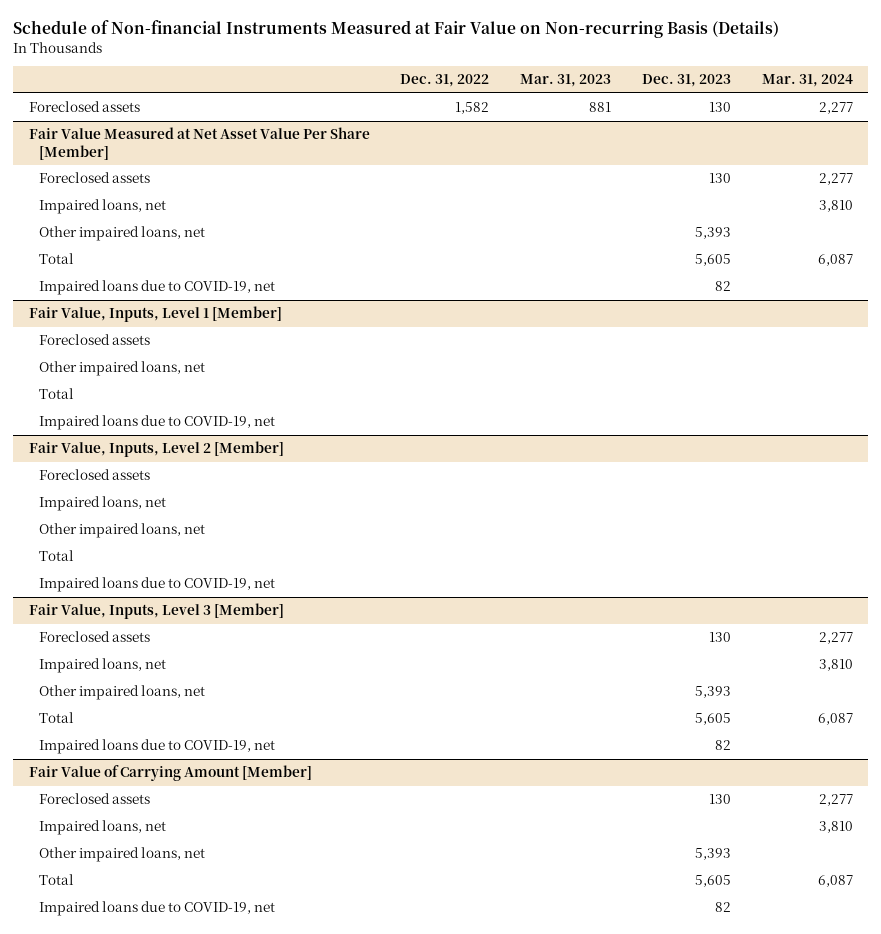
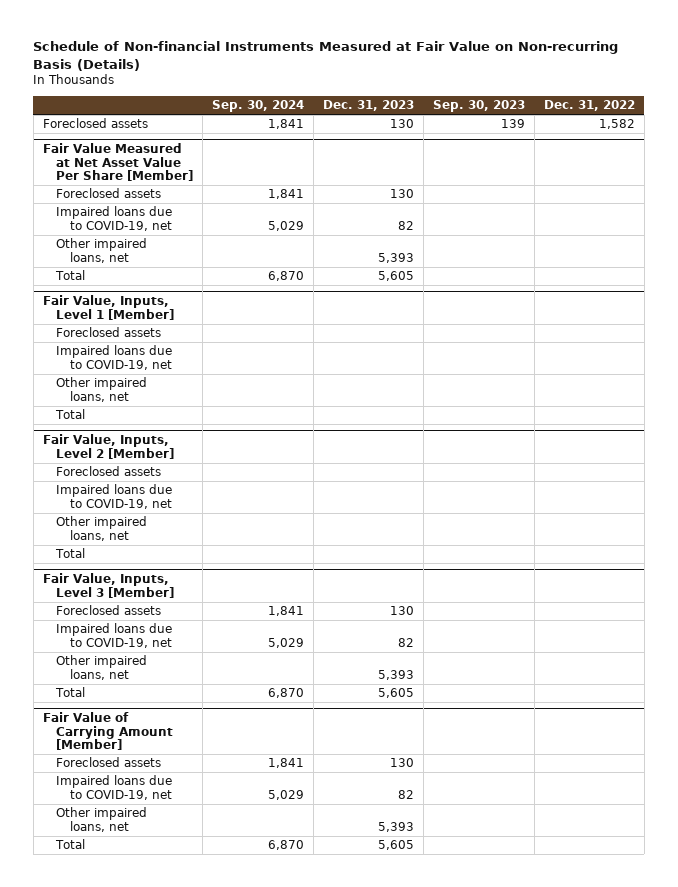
- | Dec. 31, 2022 | Mar. 31, 2023 | Dec. 31, 2023 | Mar. 31, 2024
+ | Sep. 30, 2024 | Dec. 31, 2023 | Sep. 30, 2023 | Dec. 31, 2022
@ Fair Value Measured at Net Asset Value Per Share [Member]
- Impaired loans, net | | | | 3,810
moved up: Impaired loans due to COVID-19, net | 5,029 | 82 | |
@ Fair Value, Inputs, Level 1 [Member]
moved up: Impaired loans due to COVID-19, net
@ Fair Value, Inputs, Level 2 [Member]
- Impaired loans, net
moved up: Impaired loans due to COVID-19, net
@ Fair Value, Inputs, Level 3 [Member]
- Impaired loans, net | | | | 3,810
moved up: Impaired loans due to COVID-19, net | 5,029 | 82 | |
@ Fair Value of Carrying Amount [Member]
- Impaired loans, net | | | | 3,810
moved up: Impaired loans due to COVID-19, net | 5,029 | 82 | |

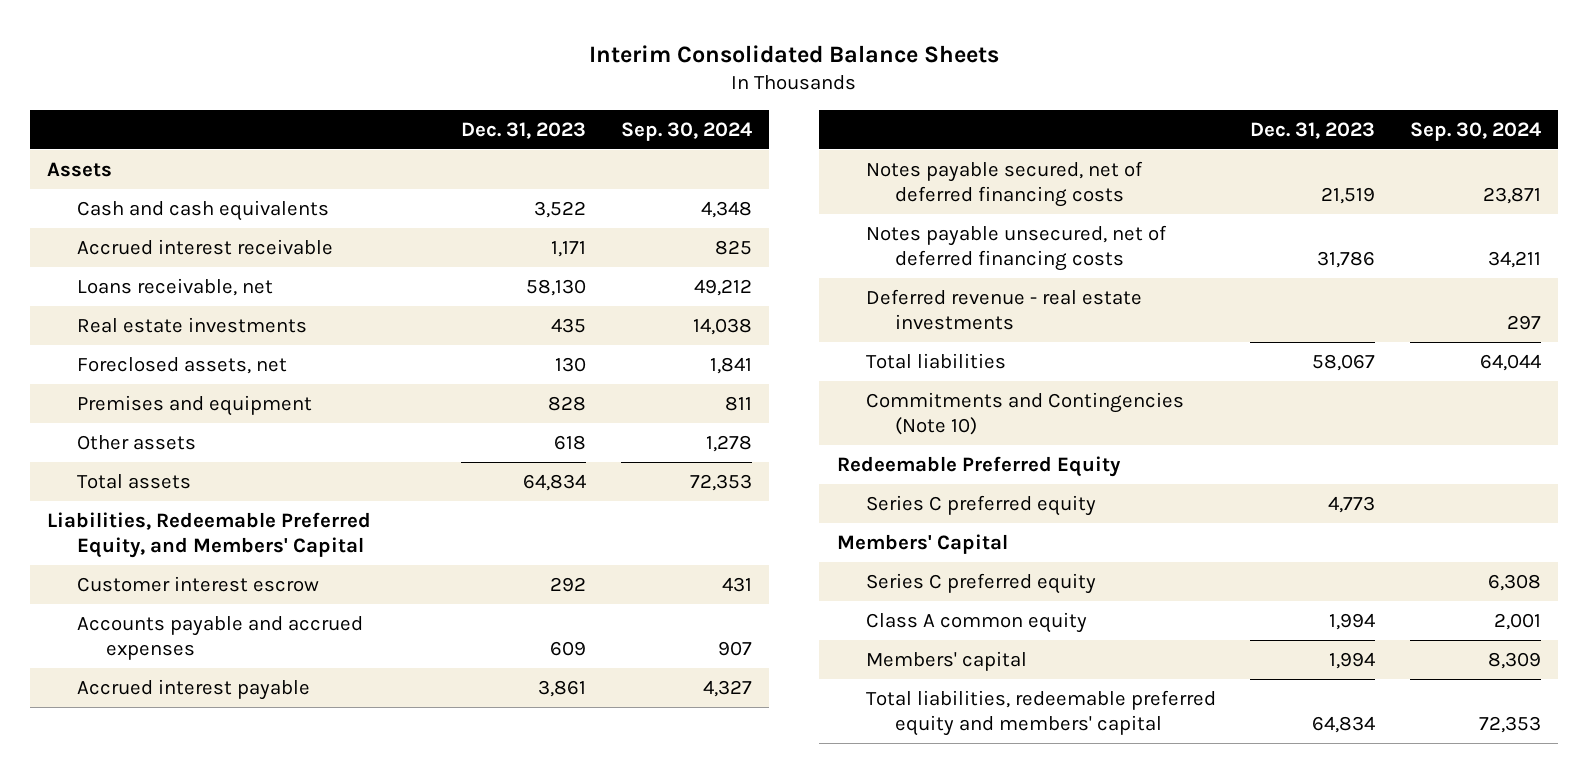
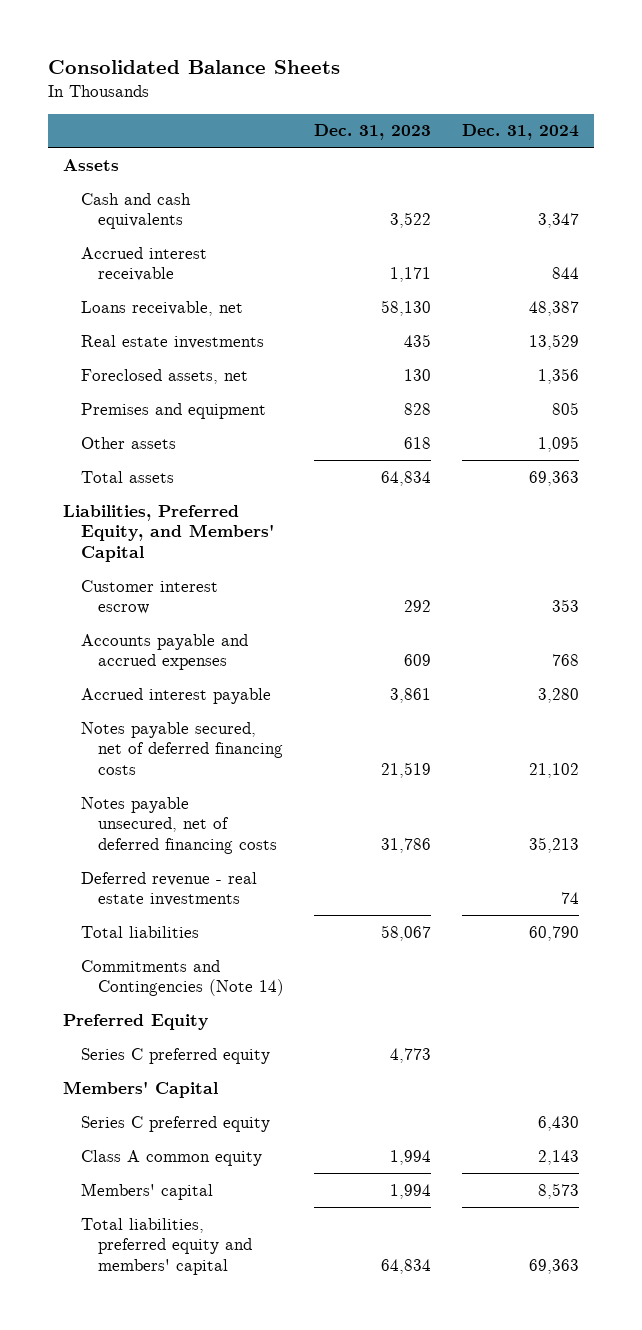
- Interim Consolidated Balance Sheets
+ Consolidated Balance Sheets
- | Dec. 31, 2023 | Sep. 30, 2024
+ | Dec. 31, 2023 | Dec. 31, 2024
- Liabilities, Redeemable Preferred Equity, and Members' Capital
+ Liabilities, Preferred Equity, and Members' Capital
- Commitments and Contingencies (Note 10)
- Redeemable Preferred Equity
+ Commitments and Contingencies (Note 14)
+ Preferred Equity
- Total liabilities, redeemable preferred equity and members' capital | 64,834 | 72,353
+ Total liabilities, preferred equity and members' capital | 64,834 | 69,363

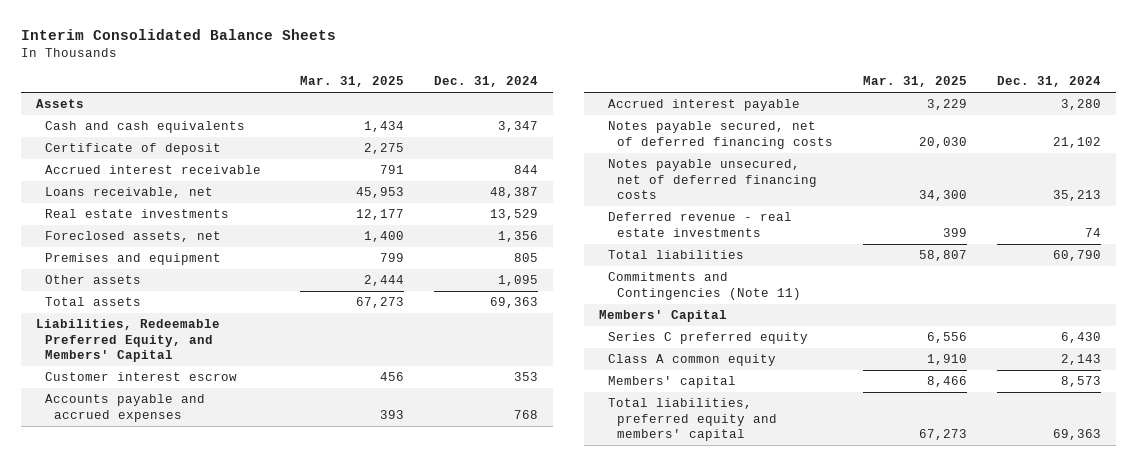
- Consolidated Balance Sheets
+ Interim Consolidated Balance Sheets
- | Dec. 31, 2023 | Dec. 31, 2024
+ | Mar. 31, 2025 | Dec. 31, 2024
+ Certificate of deposit | 2,275 |
- Liabilities, Preferred Equity, and Members' Capital
+ Liabilities, Redeemable Preferred Equity, and Members' Capital
- Commitments and Contingencies (Note 14)
- Preferred Equity
- Series C preferred equity | 4,773 |
+ Commitments and Contingencies (Note 11)

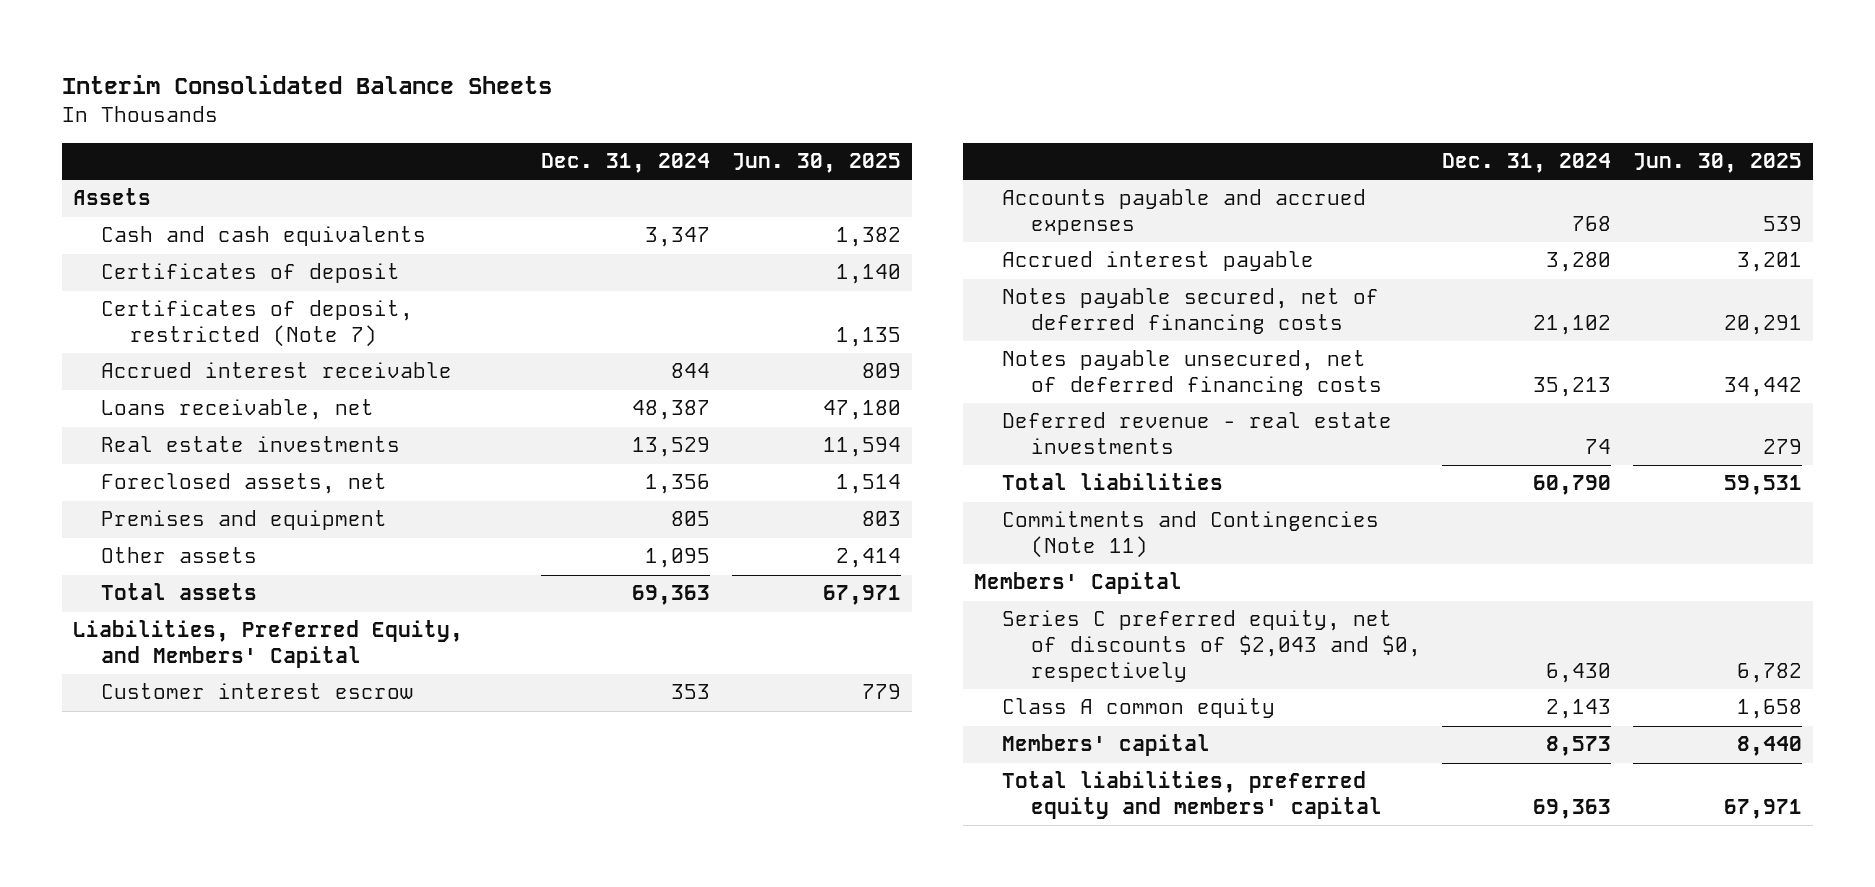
- | Mar. 31, 2025 | Dec. 31, 2024
+ | Dec. 31, 2024 | Jun. 30, 2025
- Certificate of deposit | 2,275 |
+ Certificates of deposit | | 1,140
+ Certificates of deposit, restricted (Note 7) | | 1,135
- Liabilities, Redeemable Preferred Equity, and Members' Capital
+ Liabilities, Preferred Equity, and Members' Capital
- Series C preferred equity | 6,556 | 6,430
+ Series C preferred equity, net of discounts of $2,043 and $0, respectively | 6,430 | 6,782

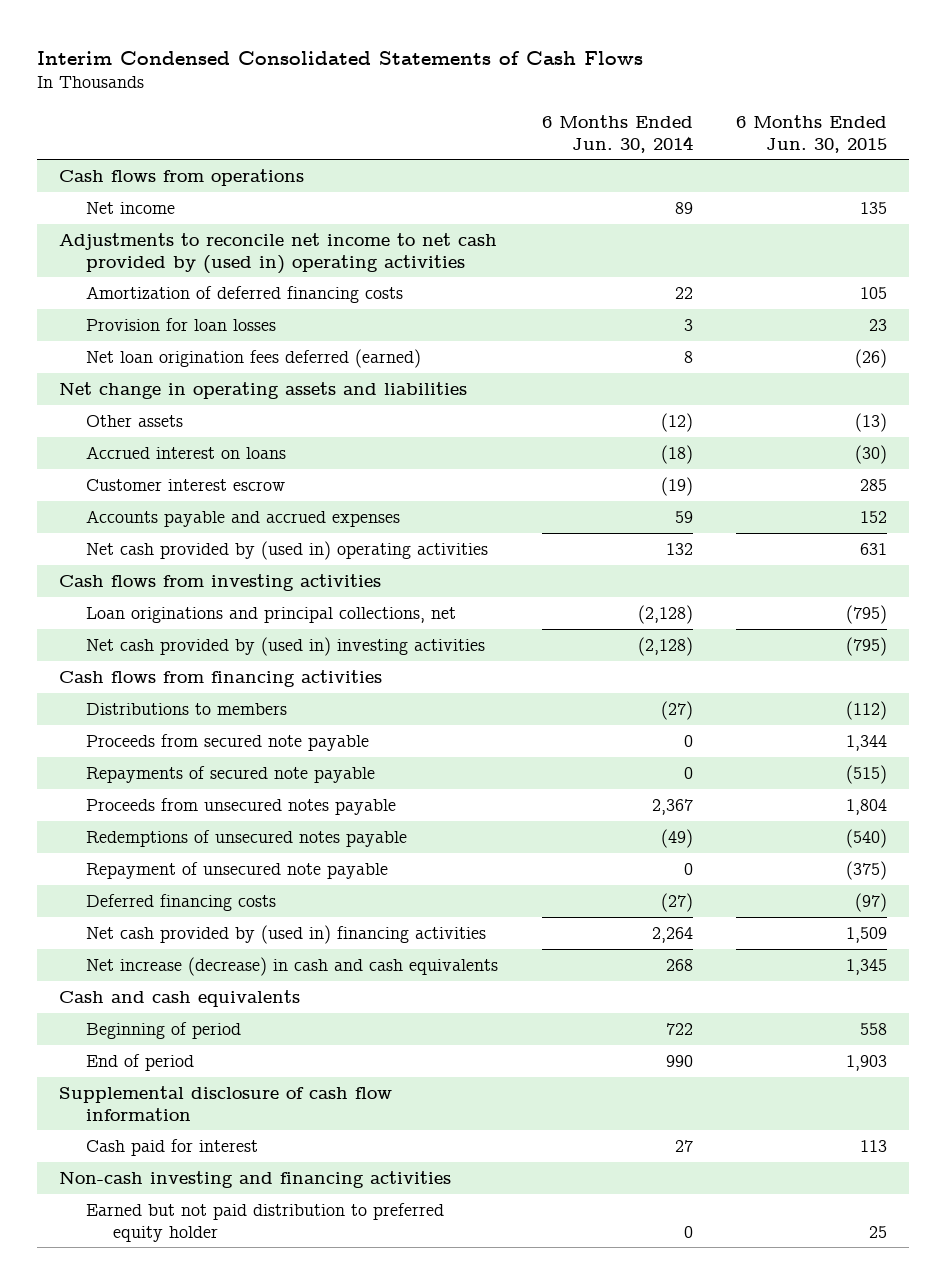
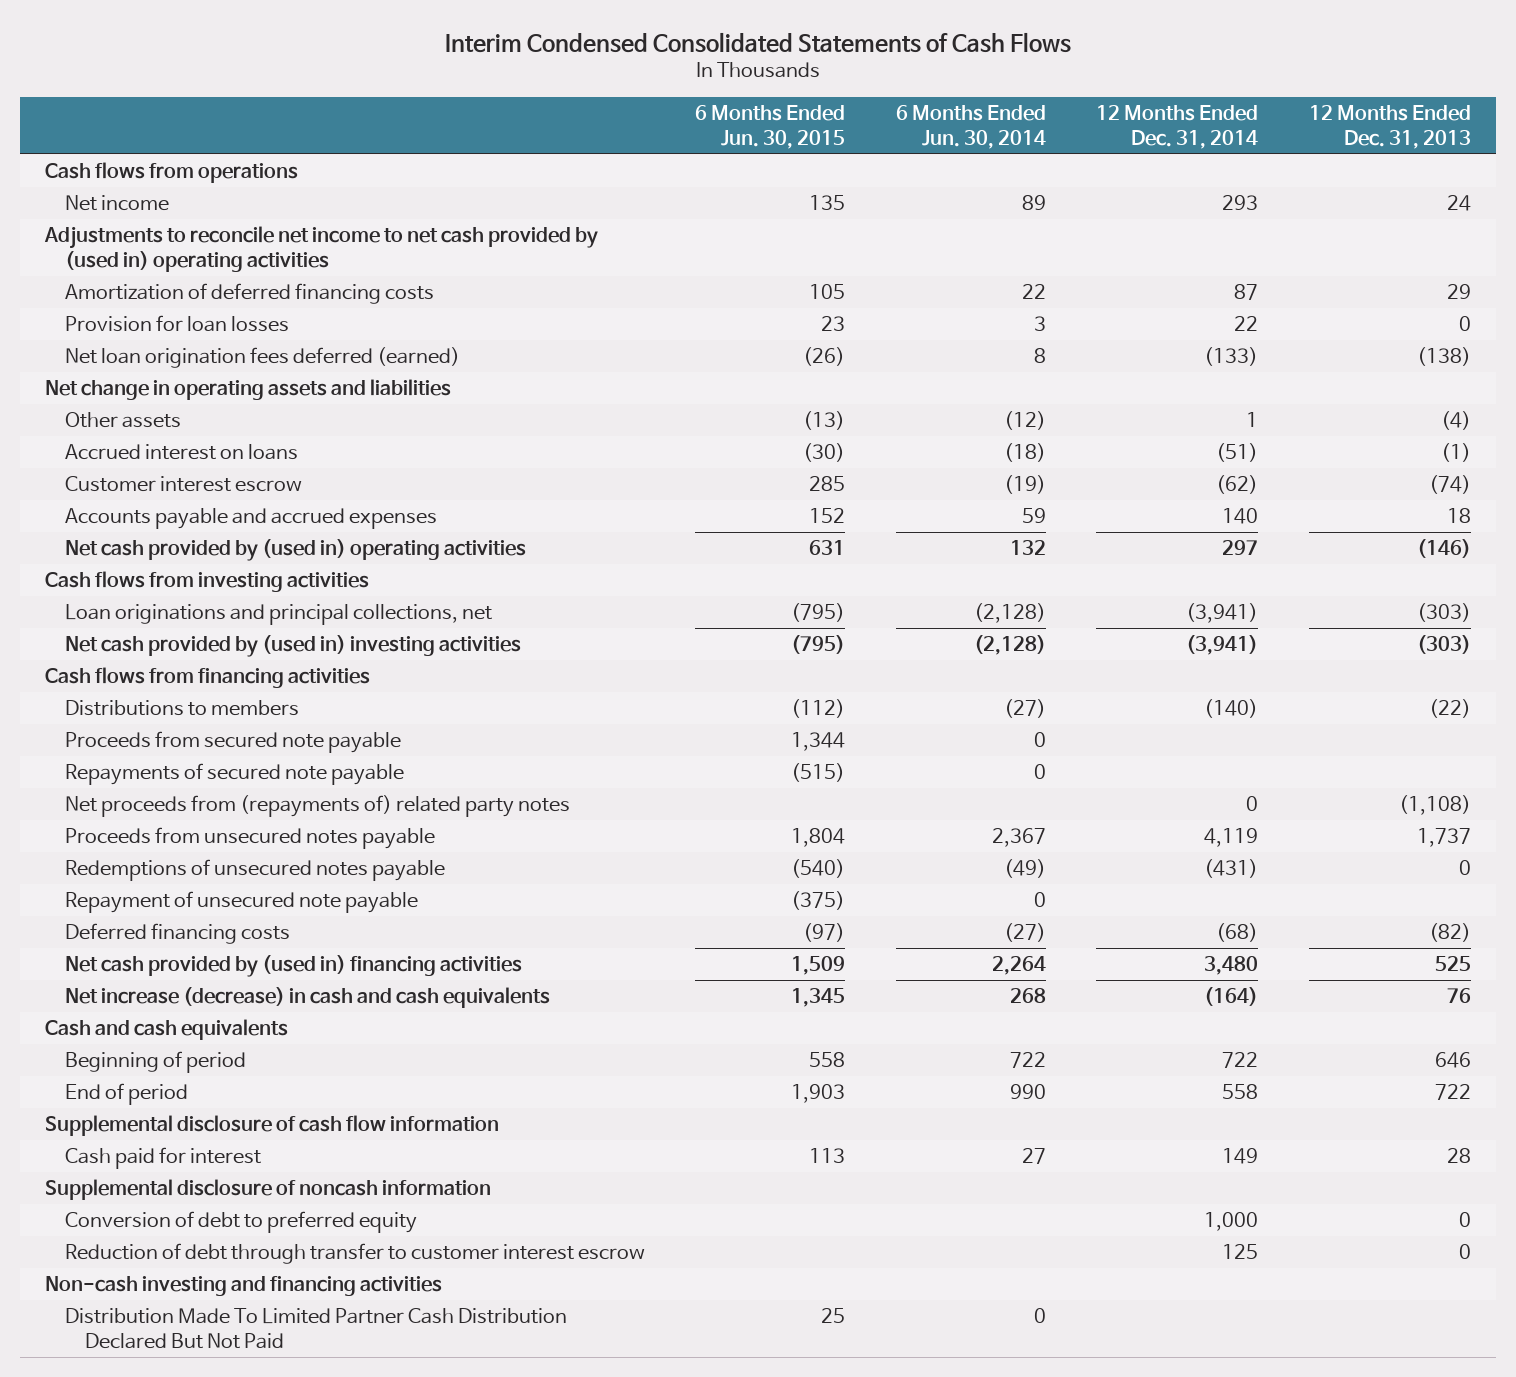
- | 6 Months Ended Jun. 30, 2014 | 6 Months Ended Jun. 30, 2015
+ | 6 Months Ended Jun. 30, 2015 | 6 Months Ended Jun. 30, 2014 | 12 Months Ended Dec. 31, 2014 | 12 Months Ended Dec. 31, 2013
+ Net proceeds from (repayments of) related party notes | | | 0 | (1,108)
+ Supplemental disclosure of noncash information
+ Conversion of debt to preferred equity | | | 1,000 | 0
+ Reduction of debt through transfer to customer interest escrow | | | 125 | 0
- Earned but not paid distribution to preferred equity holder | 0 | 25
+ Distribution Made To Limited Partner Cash Distribution Declared But Not Paid | 25 | 0 | |

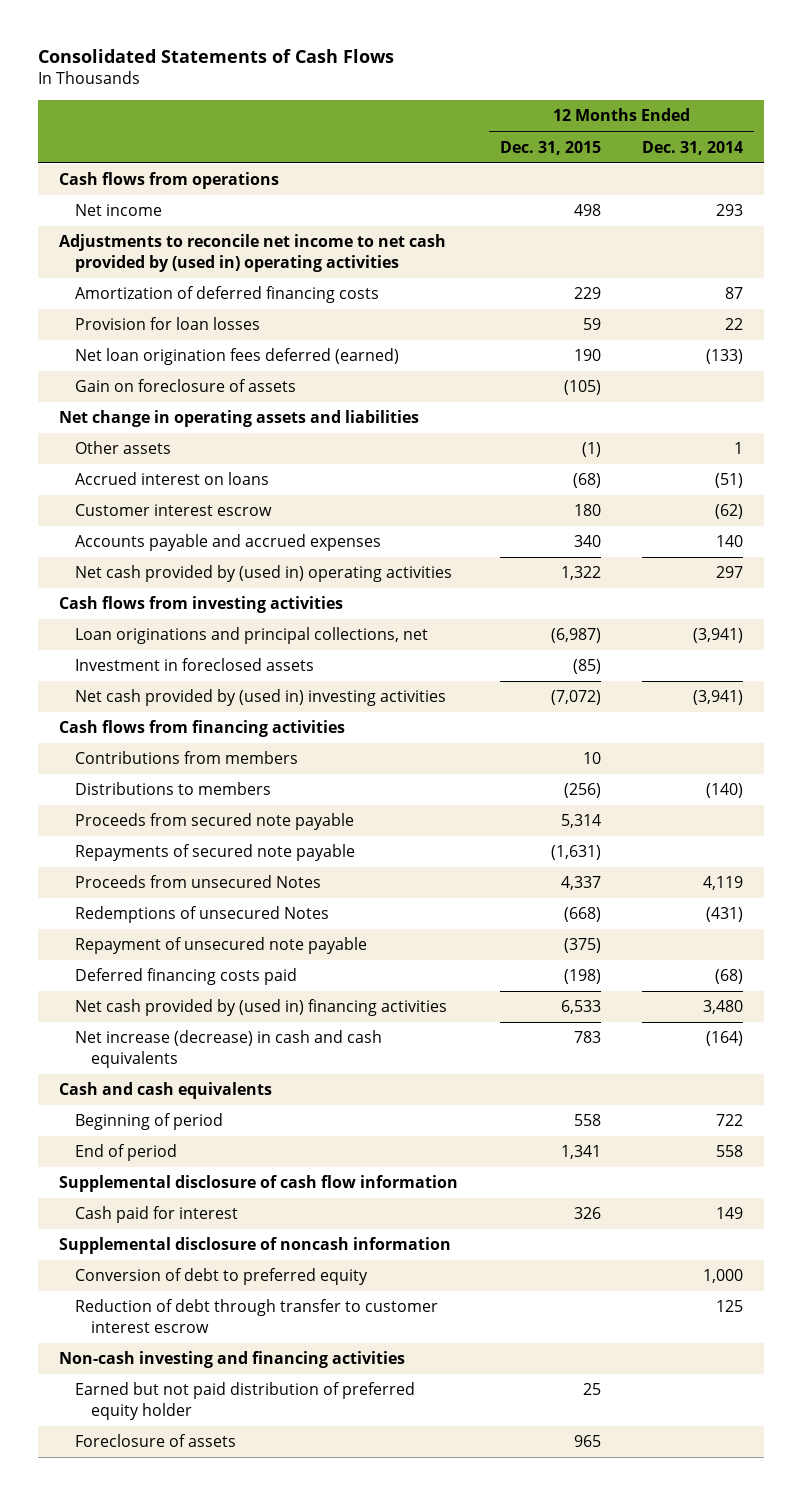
- Interim Condensed Consolidated Statements of Cash Flows
+ Consolidated Statements of Cash Flows
- | 6 Months Ended Jun. 30, 2015 | 6 Months Ended Jun. 30, 2014 | 12 Months Ended Dec. 31, 2014 | 12 Months Ended Dec. 31, 2013
+ | 12 Months Ended Dec. 31, 2015 | 12 Months Ended Dec. 31, 2014
+ Gain on foreclosure of assets | (105) |
+ Investment in foreclosed assets | (85) |
+ Contributions from members | 10 |
- Net proceeds from (repayments of) related party notes | | | 0 | (1,108)
- Proceeds from unsecured notes payable | 1,804 | 2,367 | 4,119 | 1,737
- Redemptions of unsecured notes payable | (540) | (49) | (431) | 0
+ Proceeds from unsecured Notes | 4,337 | 4,119
+ Redemptions of unsecured Notes | (668) | (431)
- Deferred financing costs | (97) | (27) | (68) | (82)
+ Deferred financing costs paid | (198) | (68)
- Distribution Made To Limited Partner Cash Distribution Declared But Not Paid | 25 | 0 | |
+ Earned but not paid distribution of preferred equity holder | 25 |
+ Foreclosure of assets | 965 |

